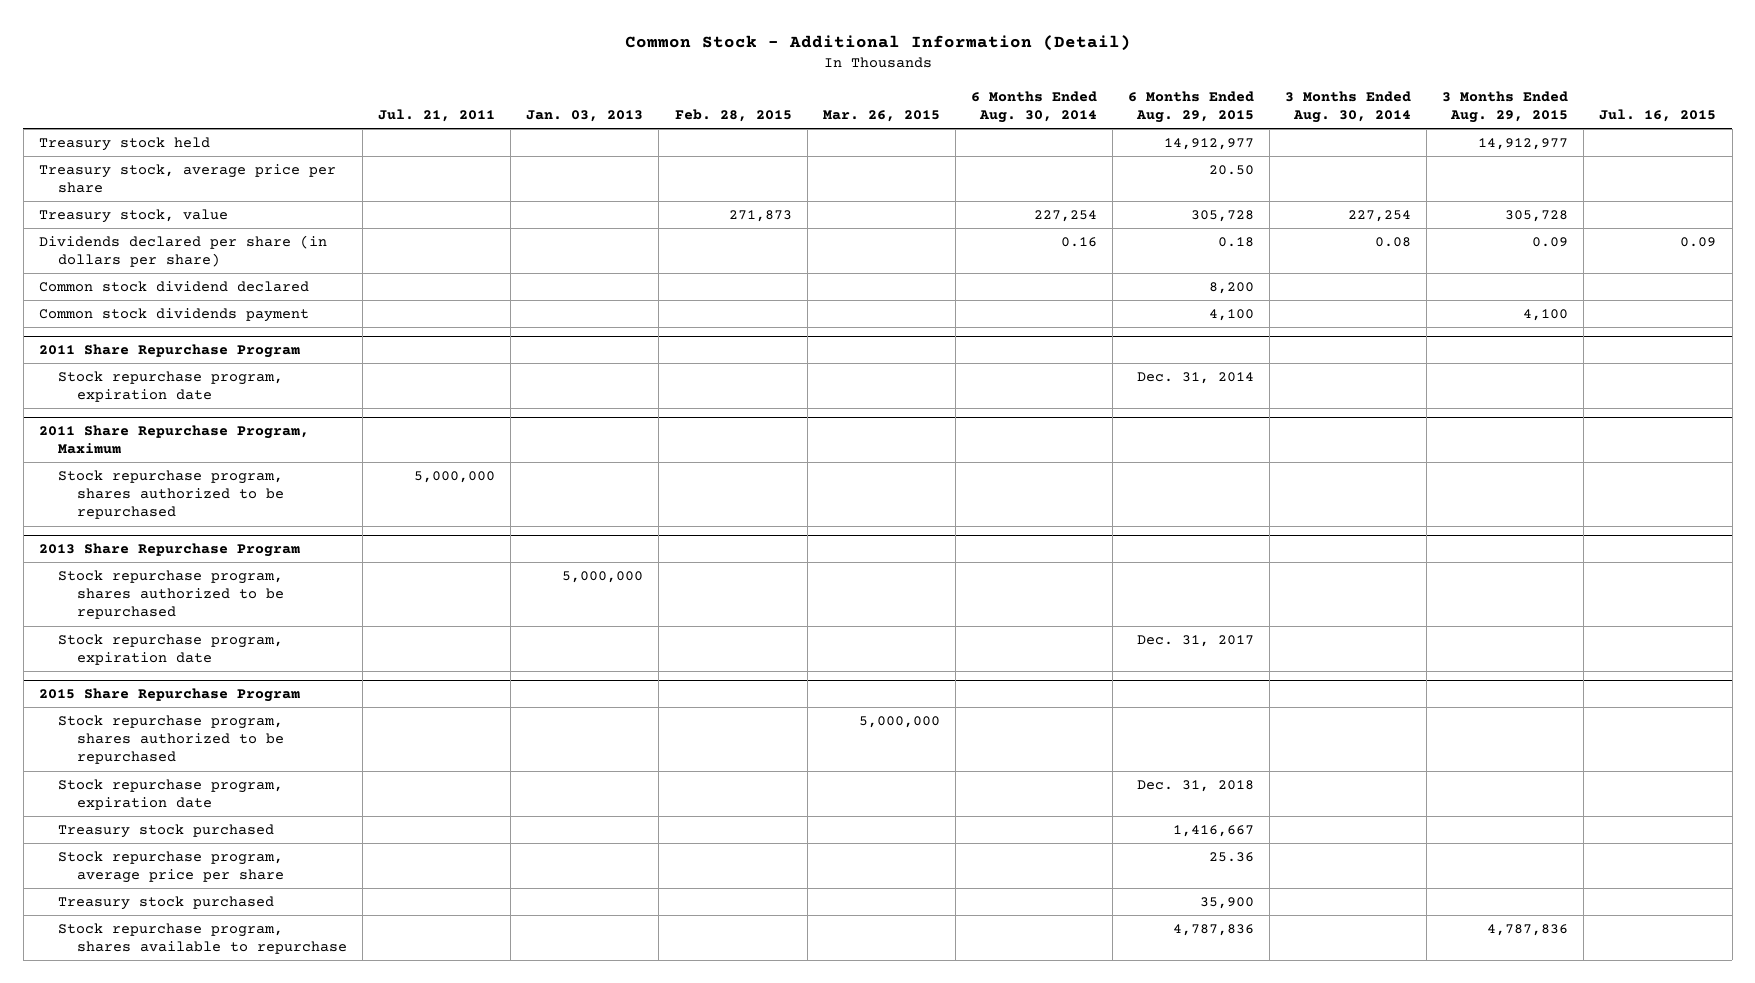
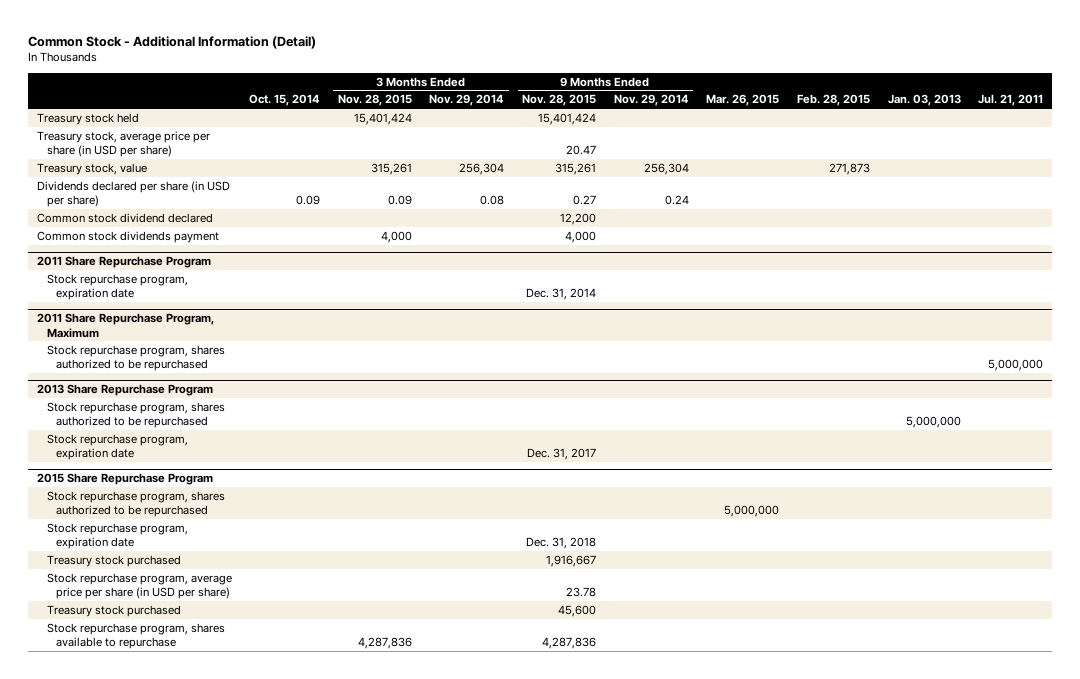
- | Jul. 21, 2011 | Jan. 03, 2013 | Feb. 28, 2015 | Mar. 26, 2015 | 6 Months Ended Aug. 30, 2014 | 6 Months Ended Aug. 29, 2015 | 3 Months Ended Aug. 30, 2014 | 3 Months Ended Aug. 29, 2015 | Jul. 16, 2015
+ | Oct. 15, 2014 | 3 Months Ended Nov. 28, 2015 | 3 Months Ended Nov. 29, 2014 | 9 Months Ended Nov. 28, 2015 | 9 Months Ended Nov. 29, 2014 | Mar. 26, 2015 | Feb. 28, 2015 | Jan. 03, 2013 | Jul. 21, 2011
- Treasury stock, average price per share | | | | | | 20.50 | | |
+ Treasury stock, average price per share (in USD per share) | | | | 20.47 | | | | |
- Dividends declared per share (in dollars per share) | | | | | 0.16 | 0.18 | 0.08 | 0.09 | 0.09
+ Dividends declared per share (in USD per share) | 0.09 | 0.09 | 0.08 | 0.27 | 0.24 | | | |
@ 2015 Share Repurchase Program
- Stock repurchase program, average price per share | | | | | | 25.36 | | |
+ Stock repurchase program, average price per share (in USD per share) | | | | 23.78 | | | | |

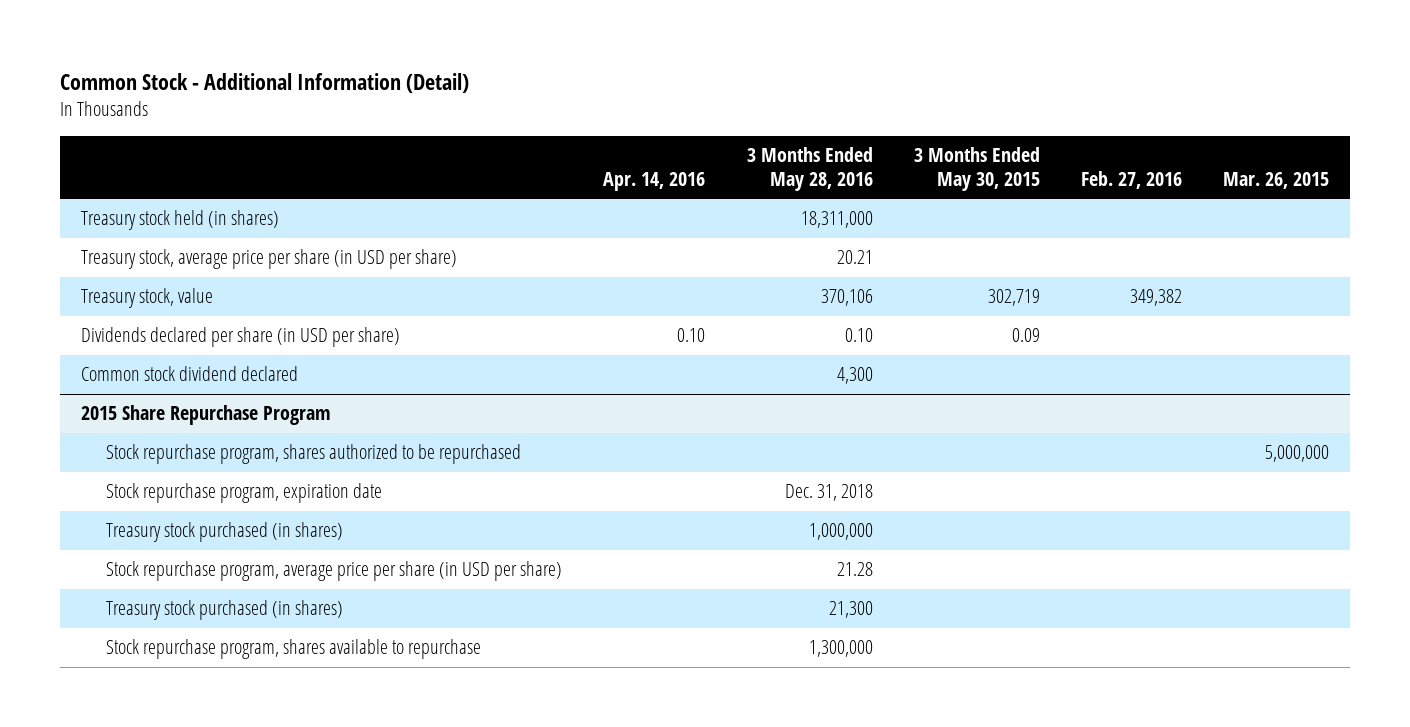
- | Oct. 15, 2014 | 3 Months Ended Nov. 28, 2015 | 3 Months Ended Nov. 29, 2014 | 9 Months Ended Nov. 28, 2015 | 9 Months Ended Nov. 29, 2014 | Mar. 26, 2015 | Feb. 28, 2015 | Jan. 03, 2013 | Jul. 21, 2011
+ | Apr. 14, 2016 | 3 Months Ended May 28, 2016 | 3 Months Ended May 30, 2015 | Feb. 27, 2016 | Mar. 26, 2015
- Treasury stock held | | 15,401,424 | | 15,401,424 | | | | |
+ Treasury stock held (in shares) | | 18,311,000 | | |
- Common stock dividends payment | | 4,000 | | 4,000 | | | | |
- 2011 Share Repurchase Program
- Stock repurchase program, expiration date | | | | Dec. 31, 2014 | | | | |
- 2011 Share Repurchase Program, Maximum
- Stock repurchase program, shares authorized to be repurchased | | | | | | | | | 5,000,000
- 2013 Share Repurchase Program
- Stock repurchase program, shares authorized to be repurchased | | | | | | | | 5,000,000 |
- Stock repurchase program, expiration date | | | | Dec. 31, 2017 | | | | |
@ 2015 Share Repurchase Program
- Treasury stock purchased | | | | 1,916,667 | | | | |
+ Treasury stock purchased (in shares) | | 1,000,000 | | |
- Treasury stock purchased | | | | 45,600 | | | | |
+ Treasury stock purchased (in shares) | | 21,300 | | |

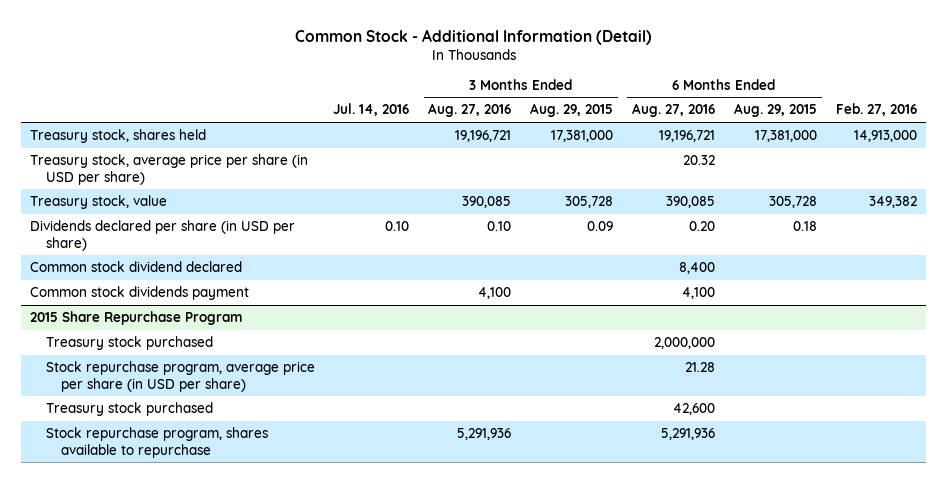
- | Apr. 14, 2016 | 3 Months Ended May 28, 2016 | 3 Months Ended May 30, 2015 | Feb. 27, 2016 | Mar. 26, 2015
+ | Jul. 14, 2016 | 3 Months Ended Aug. 27, 2016 | 3 Months Ended Aug. 29, 2015 | 6 Months Ended Aug. 27, 2016 | 6 Months Ended Aug. 29, 2015 | Feb. 27, 2016
- Treasury stock held (in shares) | | 18,311,000 | | |
+ Treasury stock, shares held | | 19,196,721 | 17,381,000 | 19,196,721 | 17,381,000 | 14,913,000
+ Common stock dividends payment | | 4,100 | | 4,100 | |
@ 2015 Share Repurchase Program
- Stock repurchase program, shares authorized to be repurchased | | | | | 5,000,000
- Stock repurchase program, expiration date | | Dec. 31, 2018 | | |
- Treasury stock purchased (in shares) | | 1,000,000 | | |
+ Treasury stock purchased | | | | 2,000,000 | |
- Treasury stock purchased (in shares) | | 21,300 | | |
+ Treasury stock purchased | | | | 42,600 | |

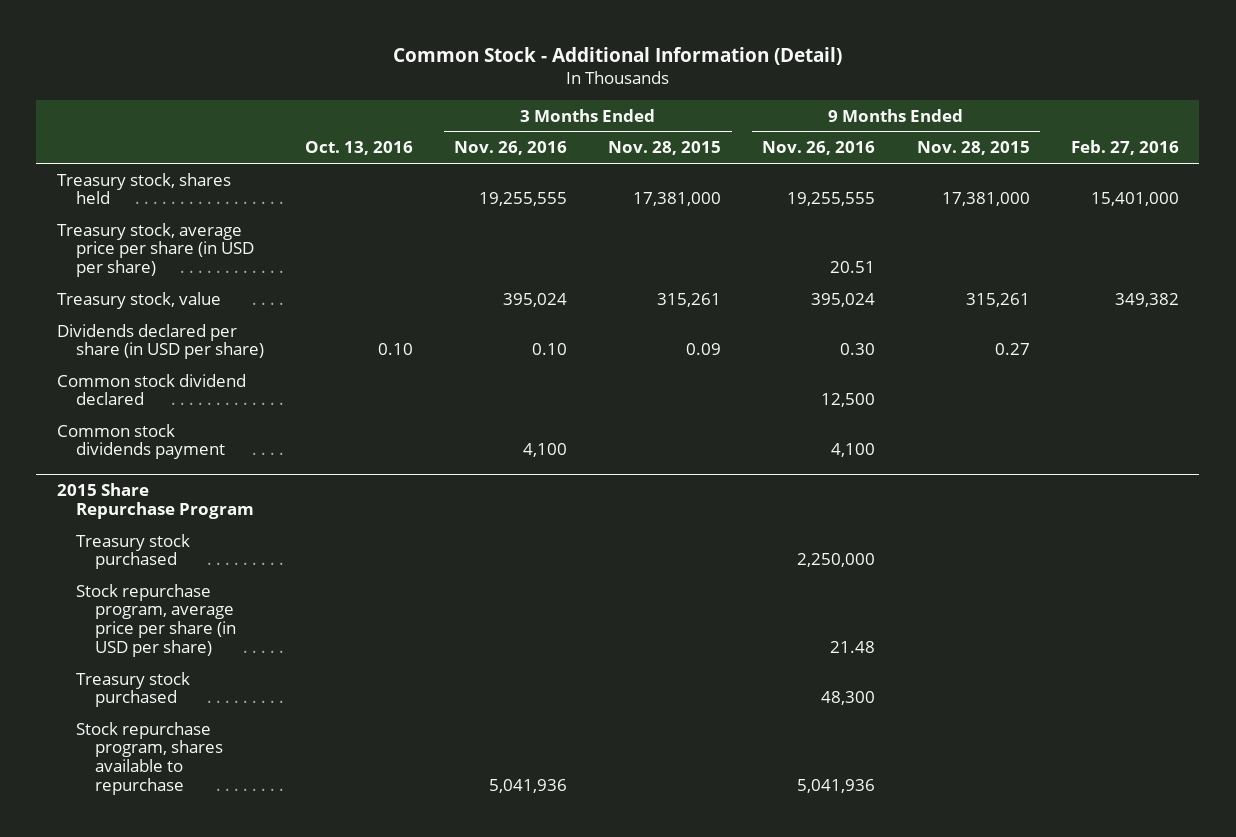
- | Jul. 14, 2016 | 3 Months Ended Aug. 27, 2016 | 3 Months Ended Aug. 29, 2015 | 6 Months Ended Aug. 27, 2016 | 6 Months Ended Aug. 29, 2015 | Feb. 27, 2016
+ | Oct. 13, 2016 | 3 Months Ended Nov. 26, 2016 | 3 Months Ended Nov. 28, 2015 | 9 Months Ended Nov. 26, 2016 | 9 Months Ended Nov. 28, 2015 | Feb. 27, 2016
- Treasury stock, shares held | | 19,196,721 | 17,381,000 | 19,196,721 | 17,381,000 | 14,913,000
+ Treasury stock, shares held | | 19,255,555 | 17,381,000 | 19,255,555 | 17,381,000 | 15,401,000

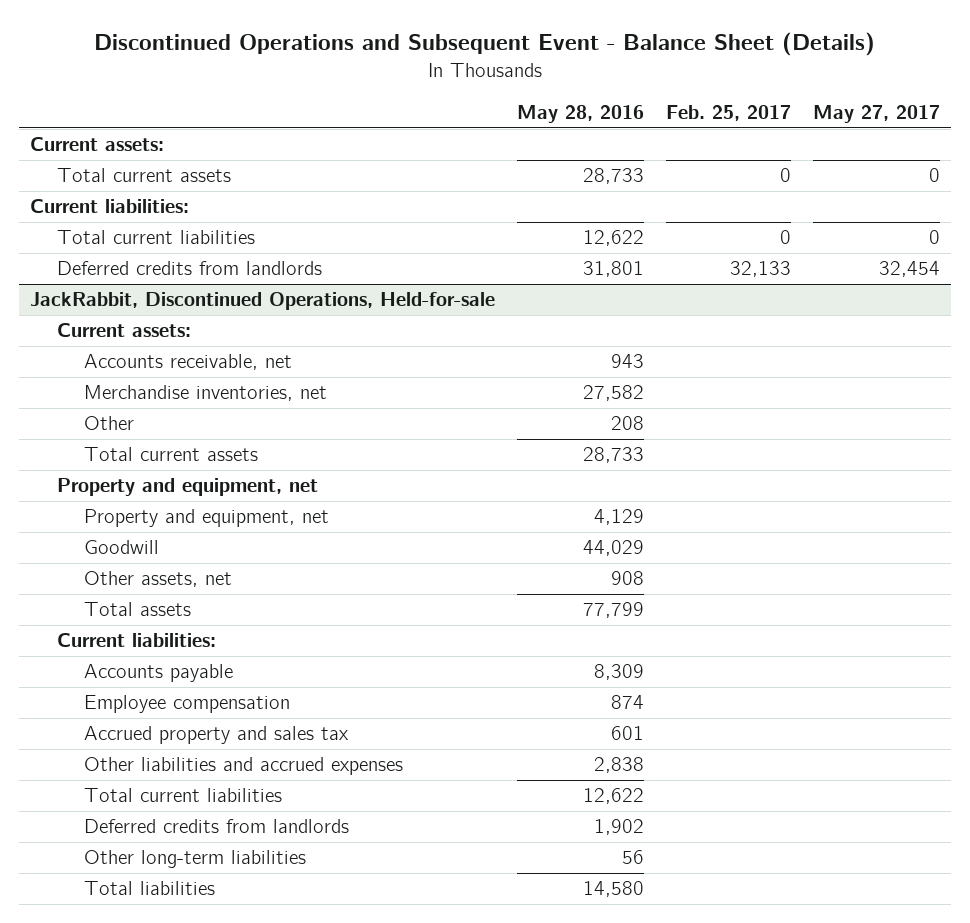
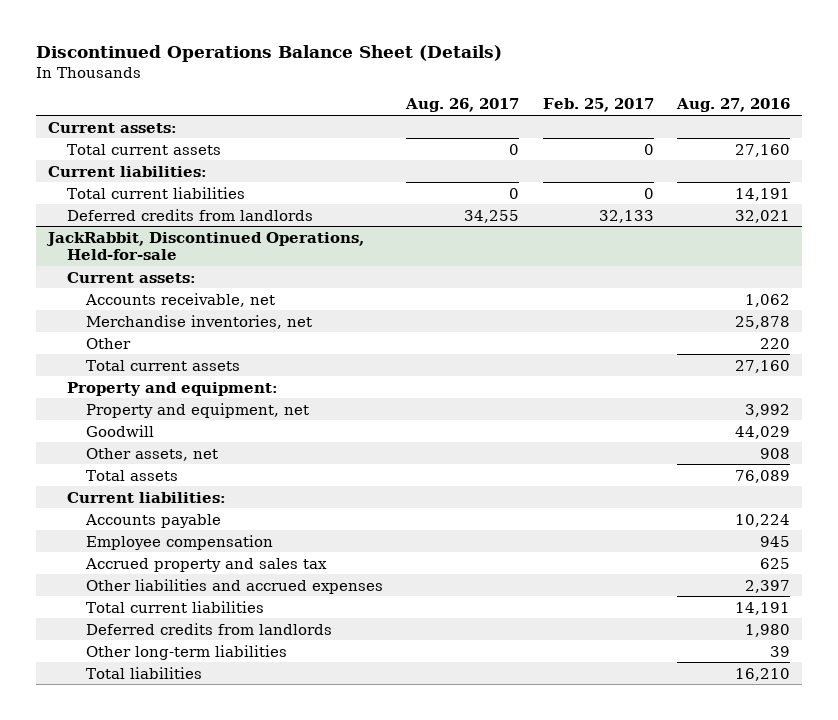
- Discontinued Operations and Subsequent Event - Balance Sheet (Details)
+ Discontinued Operations Balance Sheet (Details)
- | May 28, 2016 | Feb. 25, 2017 | May 27, 2017
+ | Aug. 26, 2017 | Feb. 25, 2017 | Aug. 27, 2016
@ JackRabbit, Discontinued Operations, Held-for-sale
- Property and equipment, net
+ Property and equipment:

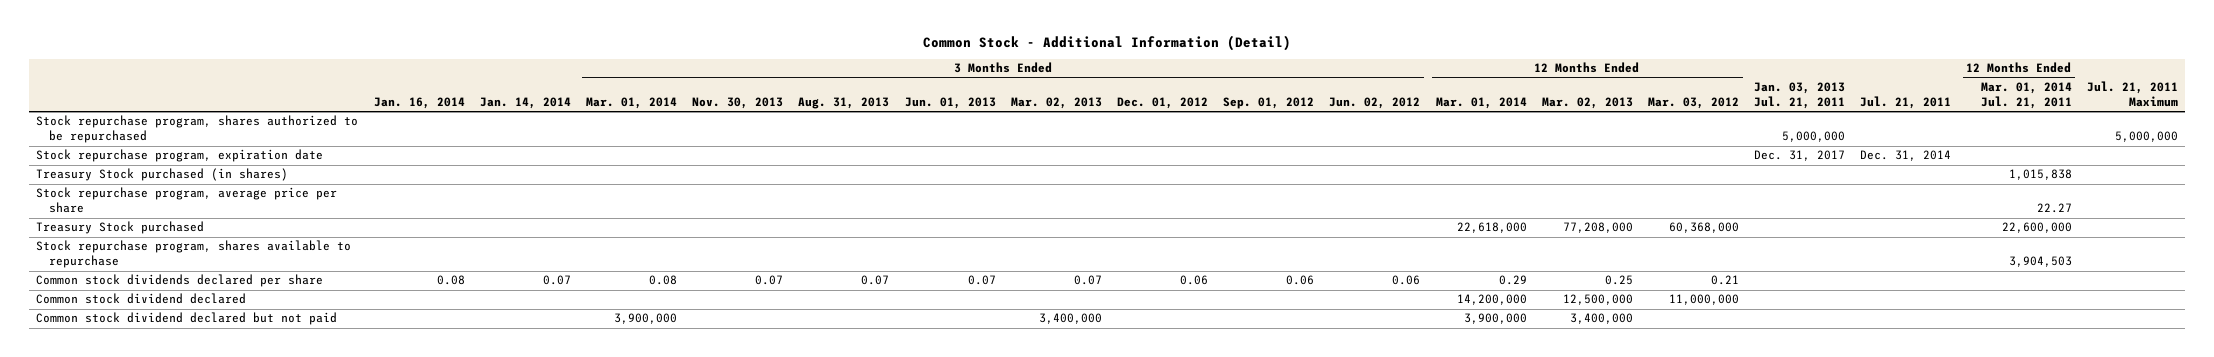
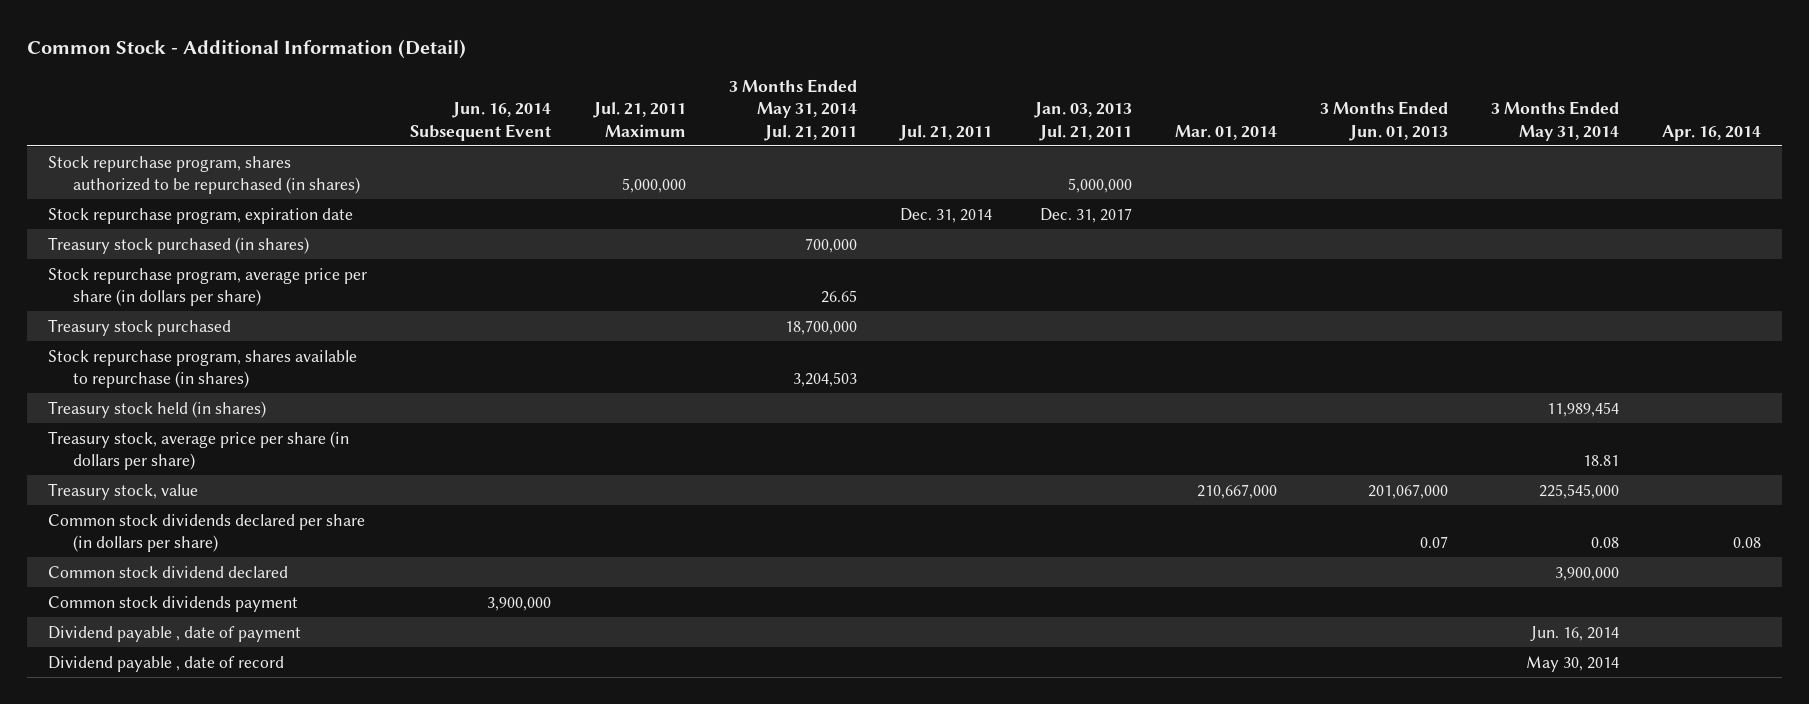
- | Jan. 16, 2014 | Jan. 14, 2014 | 3 Months Ended Mar. 01, 2014 | 3 Months Ended Nov. 30, 2013 | 3 Months Ended Aug. 31, 2013 | 3 Months Ended Jun. 01, 2013 | 3 Months Ended Mar. 02, 2013 | 3 Months Ended Dec. 01, 2012 | 3 Months Ended Sep. 01, 2012 | 3 Months Ended Jun. 02, 2012 | 12 Months Ended Mar. 01, 2014 | 12 Months Ended Mar. 02, 2013 | 12 Months Ended Mar. 03, 2012 | Jan. 03, 2013 Jul. 21, 2011 | Jul. 21, 2011 | 12 Months Ended Mar. 01, 2014 Jul. 21, 2011 | Jul. 21, 2011 Maximum
+ | Jun. 16, 2014 Subsequent Event | Jul. 21, 2011 Maximum | 3 Months Ended May 31, 2014 Jul. 21, 2011 | Jul. 21, 2011 | Jan. 03, 2013 Jul. 21, 2011 | Mar. 01, 2014 | 3 Months Ended Jun. 01, 2013 | 3 Months Ended May 31, 2014 | Apr. 16, 2014
- Stock repurchase program, shares authorized to be repurchased | | | | | | | | | | | | | | 5,000,000 | | | 5,000,000
+ Stock repurchase program, shares authorized to be repurchased (in shares) | | 5,000,000 | | | 5,000,000 | | | |
- Treasury Stock purchased (in shares) | | | | | | | | | | | | | | | | 1,015,838 |
- Stock repurchase program, average price per share | | | | | | | | | | | | | | | | 22.27 |
- Treasury Stock purchased | | | | | | | | | | | 22,618,000 | 77,208,000 | 60,368,000 | | | 22,600,000 |
- Stock repurchase program, shares available to repurchase | | | | | | | | | | | | | | | | 3,904,503 |
- Common stock dividends declared per share | 0.08 | 0.07 | 0.08 | 0.07 | 0.07 | 0.07 | 0.07 | 0.06 | 0.06 | 0.06 | 0.29 | 0.25 | 0.21 | | | |
+ Treasury stock purchased (in shares) | | | 700,000 | | | | | |
+ Stock repurchase program, average price per share (in dollars per share) | | | 26.65 | | | | | |
+ Treasury stock purchased | | | 18,700,000 | | | | | |
+ Stock repurchase program, shares available to repurchase (in shares) | | | 3,204,503 | | | | | |
+ Treasury stock held (in shares) | | | | | | | | 11,989,454 |
+ Treasury stock, average price per share (in dollars per share) | | | | | | | | 18.81 |
+ Treasury stock, value | | | | | | 210,667,000 | 201,067,000 | 225,545,000 |
+ Common stock dividends declared per share (in dollars per share) | | | | | | | 0.07 | 0.08 | 0.08
- Common stock dividend declared but not paid | | | 3,900,000 | | | | 3,400,000 | | | | 3,900,000 | 3,400,000 | | | | |
+ Common stock dividends payment | 3,900,000 | | | | | | | |
+ Dividend payable , date of payment | | | | | | | | Jun. 16, 2014 |
+ Dividend payable , date of record | | | | | | | | May 30, 2014 |

